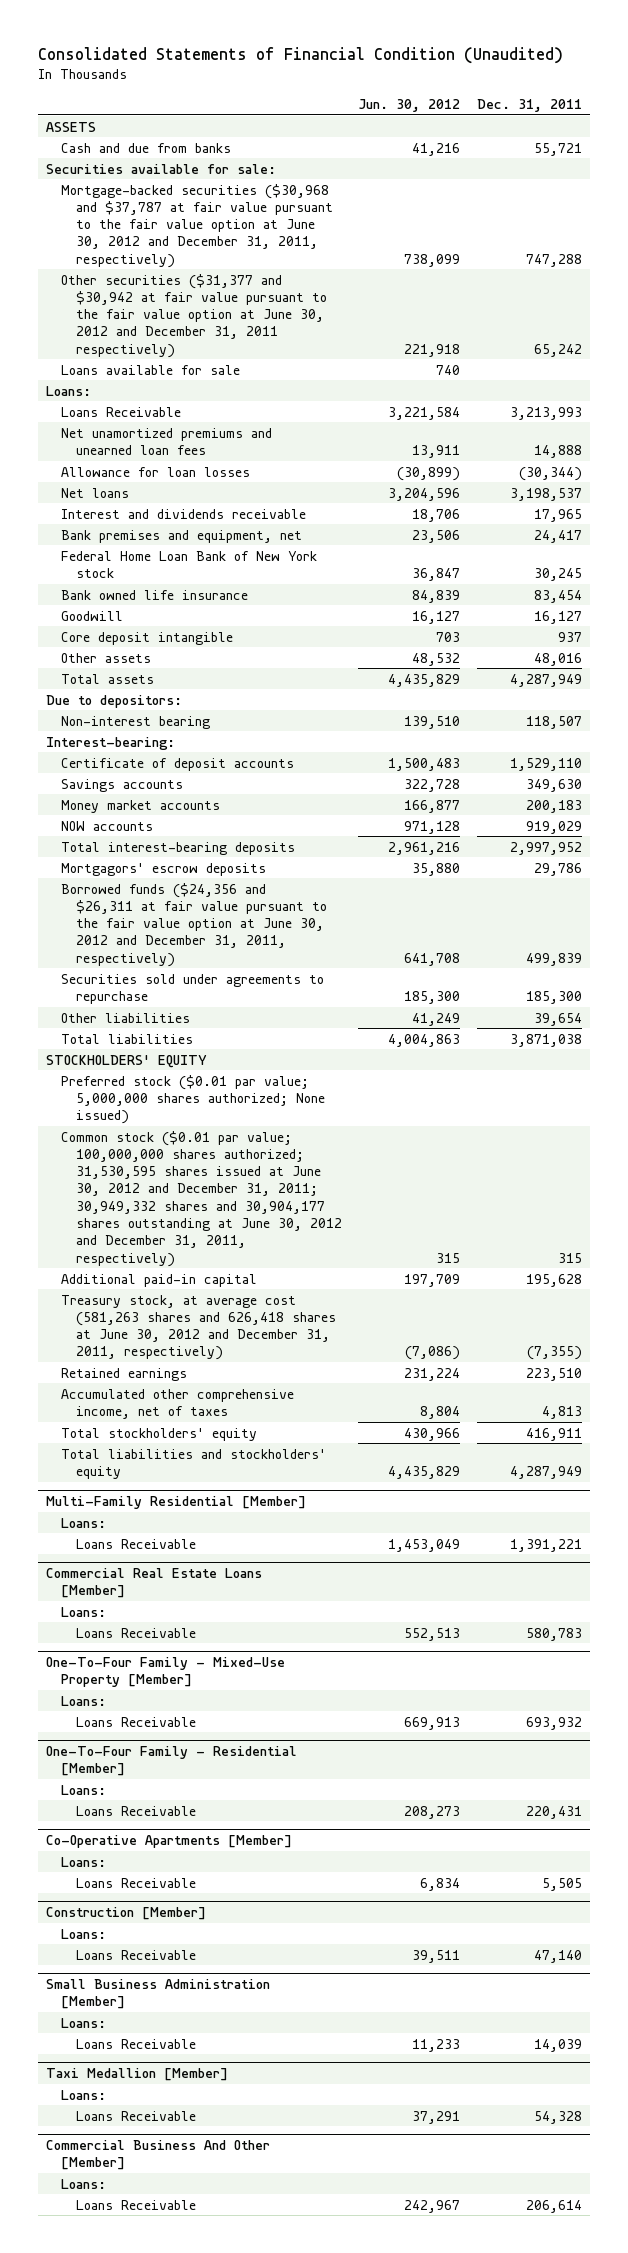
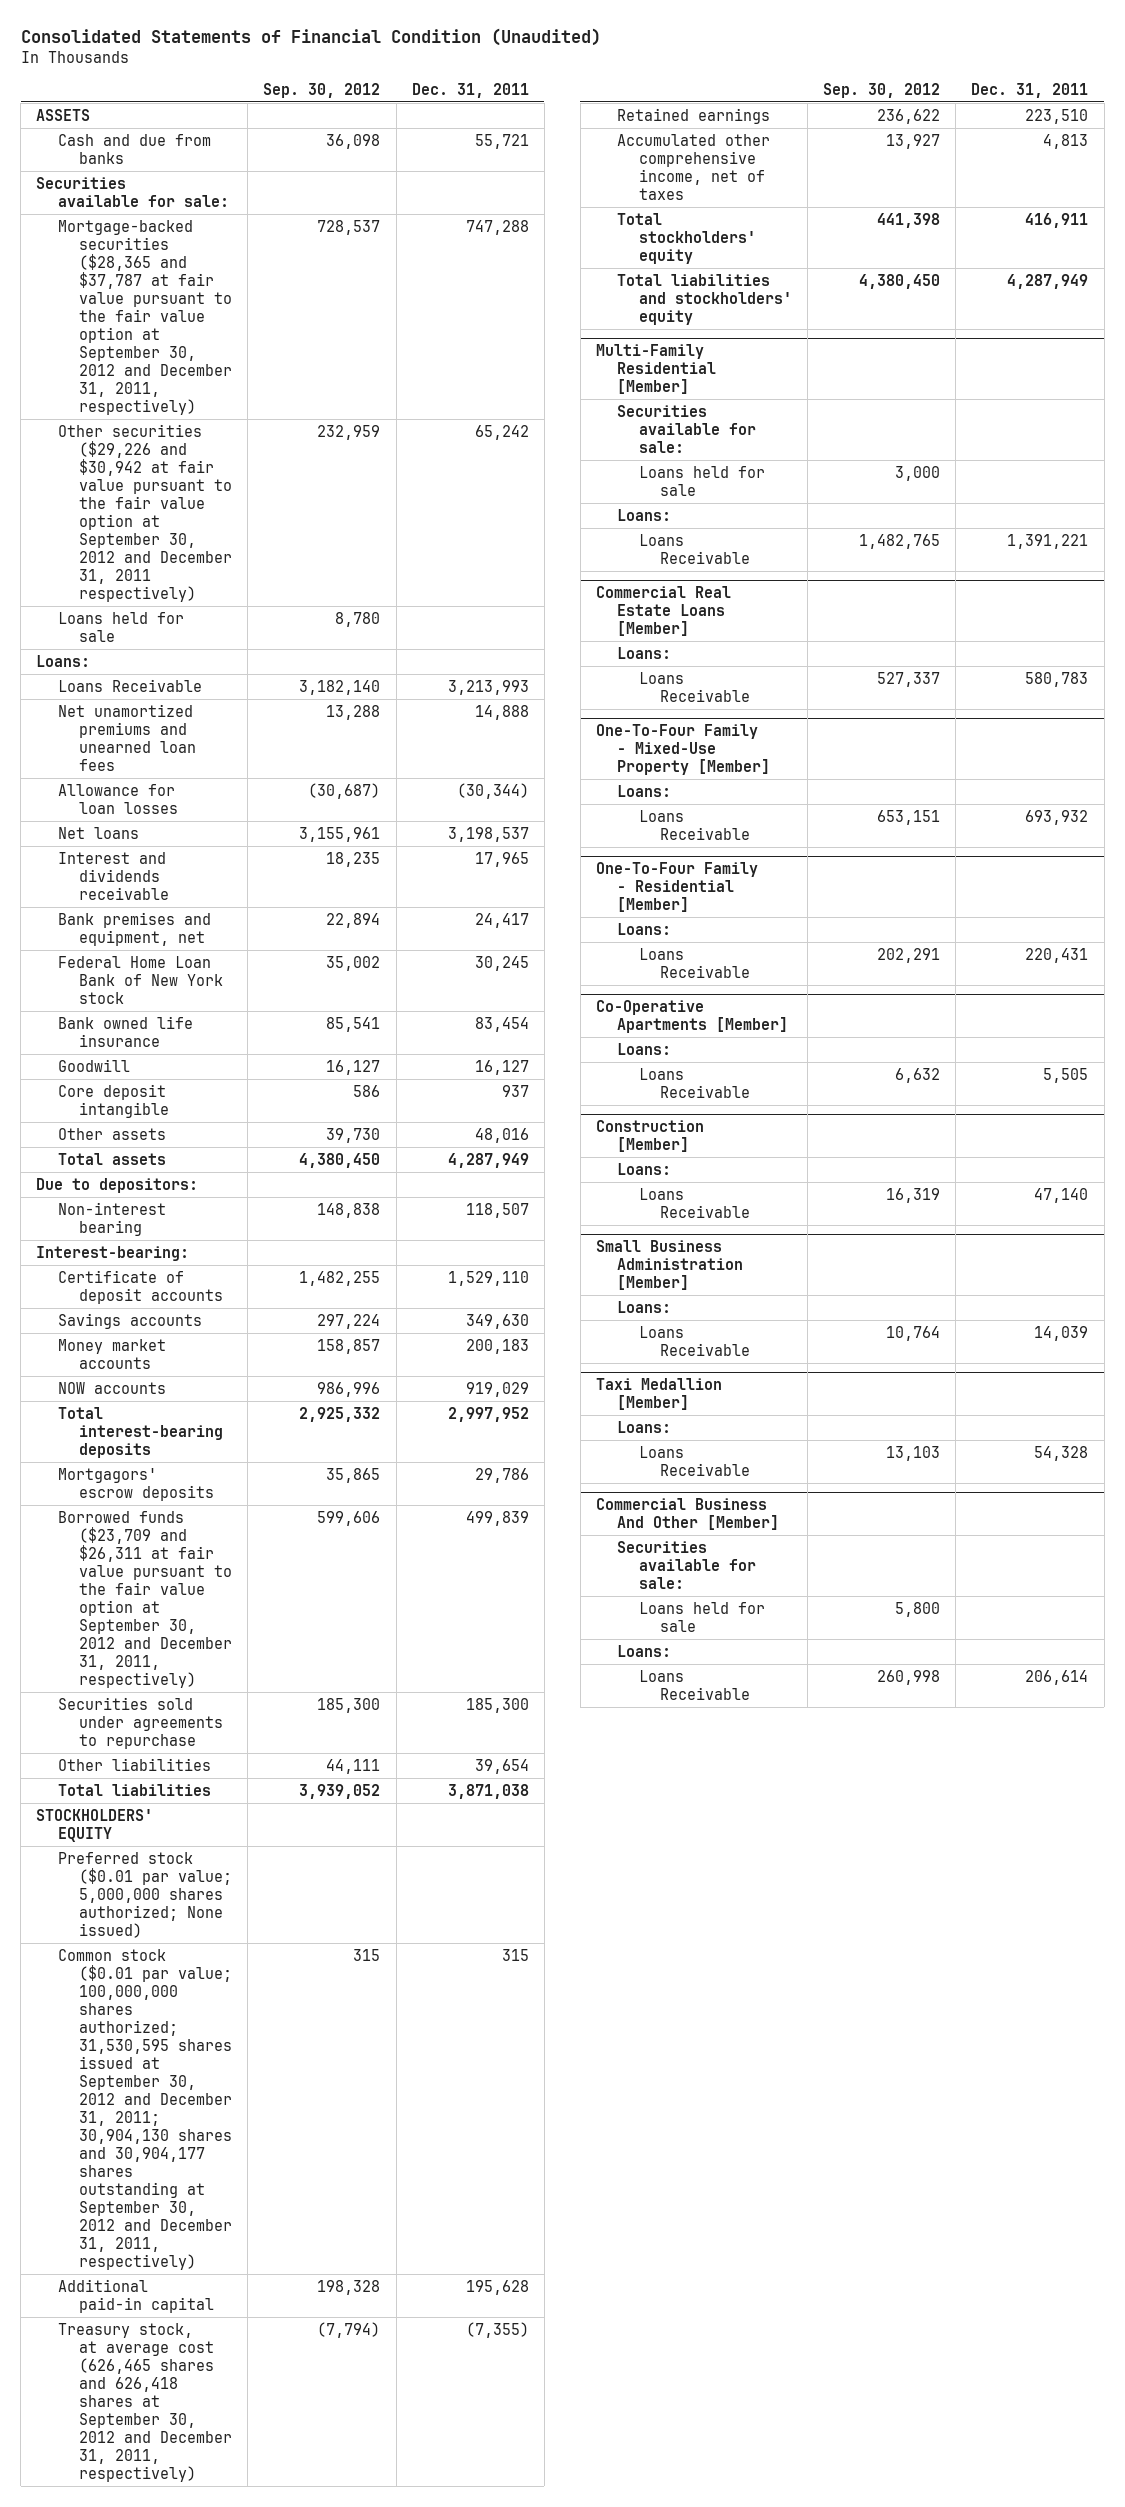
- | Jun. 30, 2012 | Dec. 31, 2011
+ | Sep. 30, 2012 | Dec. 31, 2011
- Mortgage-backed securities ($30,968 and $37,787 at fair value pursuant to the fair value option at June 30, 2012 and December 31, 2011, respectively) | 738,099 | 747,288
- Other securities ($31,377 and $30,942 at fair value pursuant to the fair value option at June 30, 2012 and December 31, 2011 respectively) | 221,918 | 65,242
- Loans available for sale | 740 |
+ Mortgage-backed securities ($28,365 and $37,787 at fair value pursuant to the fair value option at September 30, 2012 and December 31, 2011, respectively) | 728,537 | 747,288
+ Other securities ($29,226 and $30,942 at fair value pursuant to the fair value option at September 30, 2012 and December 31, 2011 respectively) | 232,959 | 65,242
+ Loans held for sale | 8,780 |
- Borrowed funds ($24,356 and $26,311 at fair value pursuant to the fair value option at June 30, 2012 and December 31, 2011, respectively) | 641,708 | 499,839
+ Borrowed funds ($23,709 and $26,311 at fair value pursuant to the fair value option at September 30, 2012 and December 31, 2011, respectively) | 599,606 | 499,839
- Common stock ($0.01 par value; 100,000,000 shares authorized; 31,530,595 shares issued at June 30, 2012 and December 31, 2011; 30,949,332 shares and 30,904,177 shares outstanding at June 30, 2012 and December 31, 2011, respectively) | 315 | 315
+ Common stock ($0.01 par value; 100,000,000 shares authorized; 31,530,595 shares issued at September 30, 2012 and December 31, 2011; 30,904,130 shares and 30,904,177 shares outstanding at September 30, 2012 and December 31, 2011, respectively) | 315 | 315
- Treasury stock, at average cost (581,263 shares and 626,418 shares at June 30, 2012 and December 31, 2011, respectively) | (7,086) | (7,355)
+ Treasury stock, at average cost (626,465 shares and 626,418 shares at September 30, 2012 and December 31, 2011, respectively) | (7,794) | (7,355)
@ Multi-Family Residential [Member]
+ Securities available for sale:
+ Loans held for sale | 3,000 |
@ Commercial Business And Other [Member]
+ Securities available for sale:
+ Loans held for sale | 5,800 |

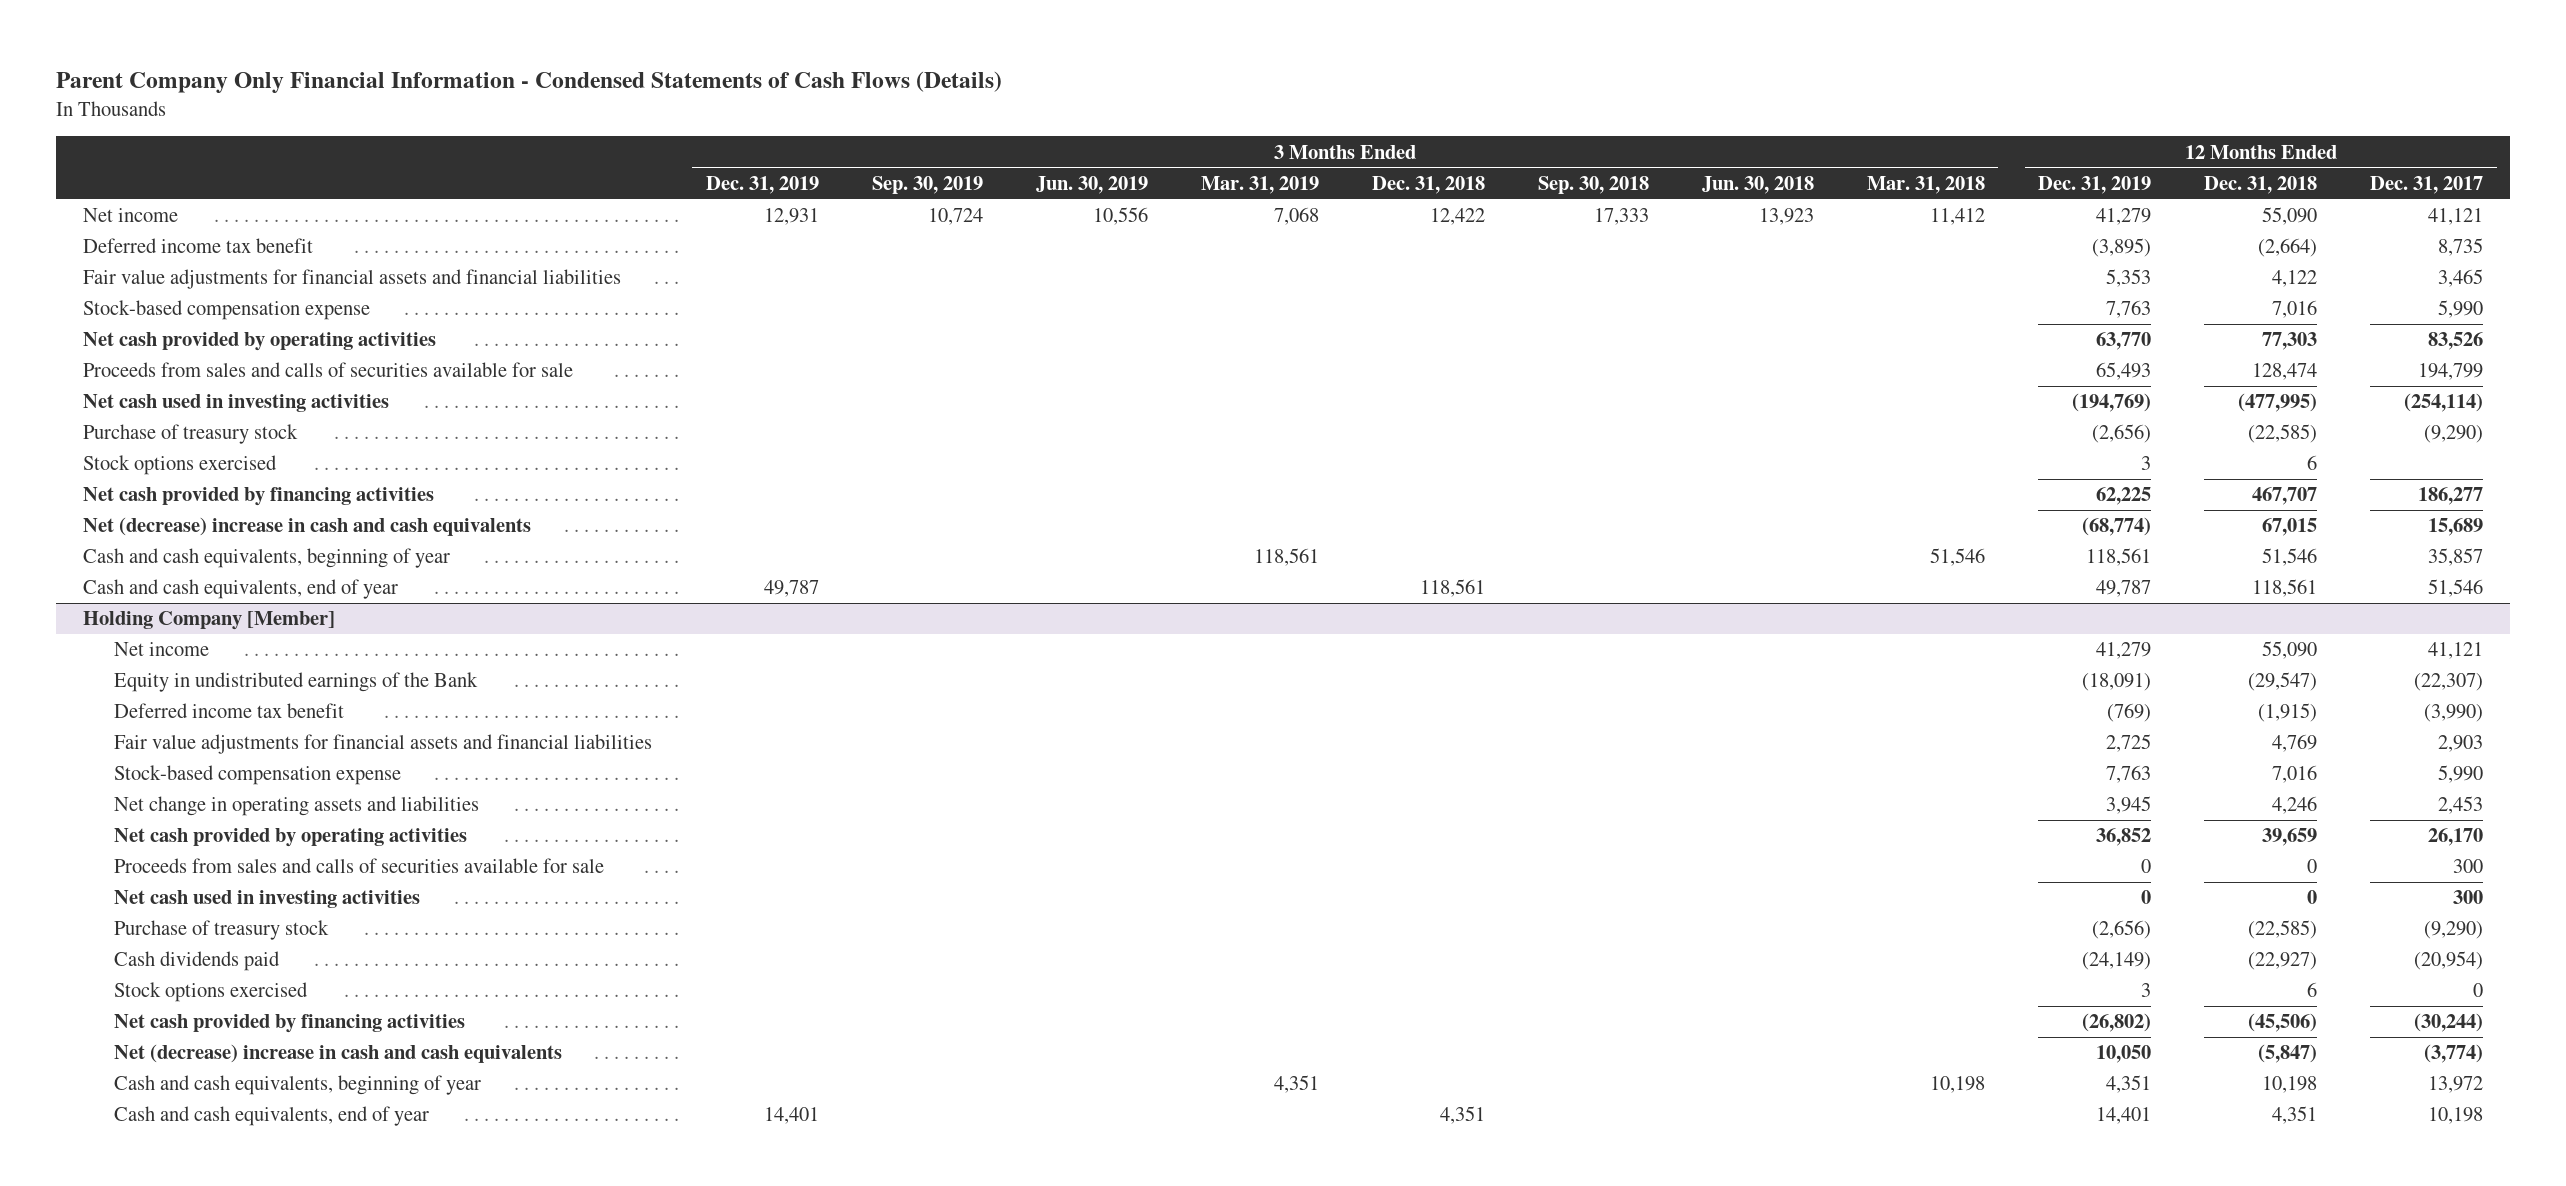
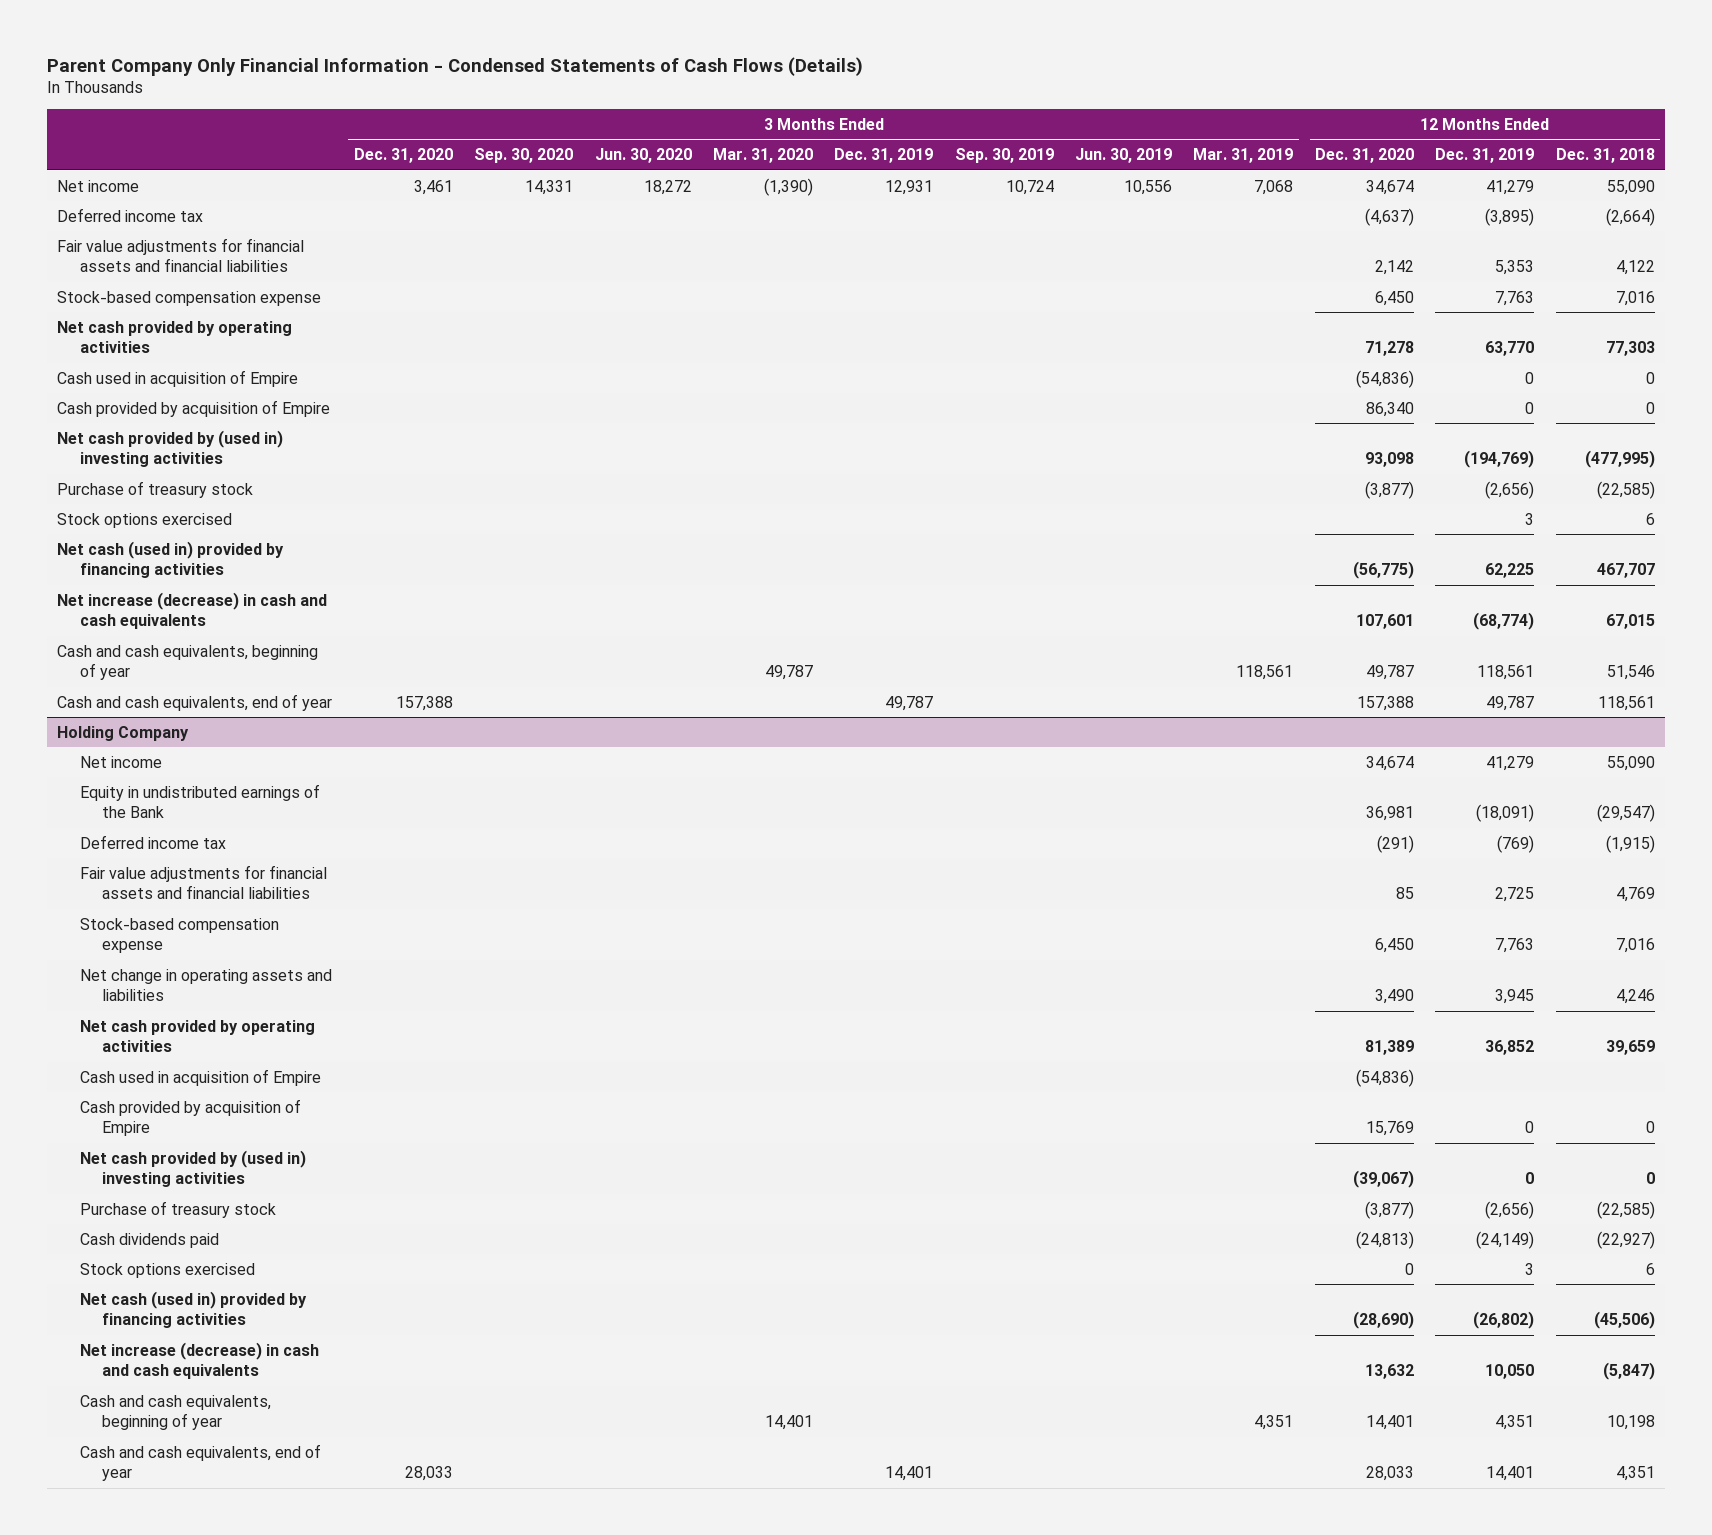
- | 3 Months Ended Dec. 31, 2019 | 3 Months Ended Sep. 30, 2019 | 3 Months Ended Jun. 30, 2019 | 3 Months Ended Mar. 31, 2019 | 3 Months Ended Dec. 31, 2018 | 3 Months Ended Sep. 30, 2018 | 3 Months Ended Jun. 30, 2018 | 3 Months Ended Mar. 31, 2018 | 12 Months Ended Dec. 31, 2019 | 12 Months Ended Dec. 31, 2018 | 12 Months Ended Dec. 31, 2017
+ | 3 Months Ended Dec. 31, 2020 | 3 Months Ended Sep. 30, 2020 | 3 Months Ended Jun. 30, 2020 | 3 Months Ended Mar. 31, 2020 | 3 Months Ended Dec. 31, 2019 | 3 Months Ended Sep. 30, 2019 | 3 Months Ended Jun. 30, 2019 | 3 Months Ended Mar. 31, 2019 | 12 Months Ended Dec. 31, 2020 | 12 Months Ended Dec. 31, 2019 | 12 Months Ended Dec. 31, 2018
- Deferred income tax benefit | | | | | | | | | (3,895) | (2,664) | 8,735
+ Deferred income tax | | | | | | | | | (4,637) | (3,895) | (2,664)
- Proceeds from sales and calls of securities available for sale | | | | | | | | | 65,493 | 128,474 | 194,799
- Net cash used in investing activities | | | | | | | | | (194,769) | (477,995) | (254,114)
+ Cash used in acquisition of Empire | | | | | | | | | (54,836) | 0 | 0
+ Cash provided by acquisition of Empire | | | | | | | | | 86,340 | 0 | 0
+ Net cash provided by (used in) investing activities | | | | | | | | | 93,098 | (194,769) | (477,995)
- Net cash provided by financing activities | | | | | | | | | 62,225 | 467,707 | 186,277
- Net (decrease) increase in cash and cash equivalents | | | | | | | | | (68,774) | 67,015 | 15,689
+ Net cash (used in) provided by financing activities | | | | | | | | | (56,775) | 62,225 | 467,707
+ Net increase (decrease) in cash and cash equivalents | | | | | | | | | 107,601 | (68,774) | 67,015
- Holding Company [Member]
+ Holding Company
- Deferred income tax benefit | | | | | | | | | (769) | (1,915) | (3,990)
+ Deferred income tax | | | | | | | | | (291) | (769) | (1,915)
- Proceeds from sales and calls of securities available for sale | | | | | | | | | 0 | 0 | 300
- Net cash used in investing activities | | | | | | | | | 0 | 0 | 300
+ Cash used in acquisition of Empire | | | | | | | | | (54,836) | |
+ Cash provided by acquisition of Empire | | | | | | | | | 15,769 | 0 | 0
+ Net cash provided by (used in) investing activities | | | | | | | | | (39,067) | 0 | 0
- Net cash provided by financing activities | | | | | | | | | (26,802) | (45,506) | (30,244)
- Net (decrease) increase in cash and cash equivalents | | | | | | | | | 10,050 | (5,847) | (3,774)
+ Net cash (used in) provided by financing activities | | | | | | | | | (28,690) | (26,802) | (45,506)
+ Net increase (decrease) in cash and cash equivalents | | | | | | | | | 13,632 | 10,050 | (5,847)

